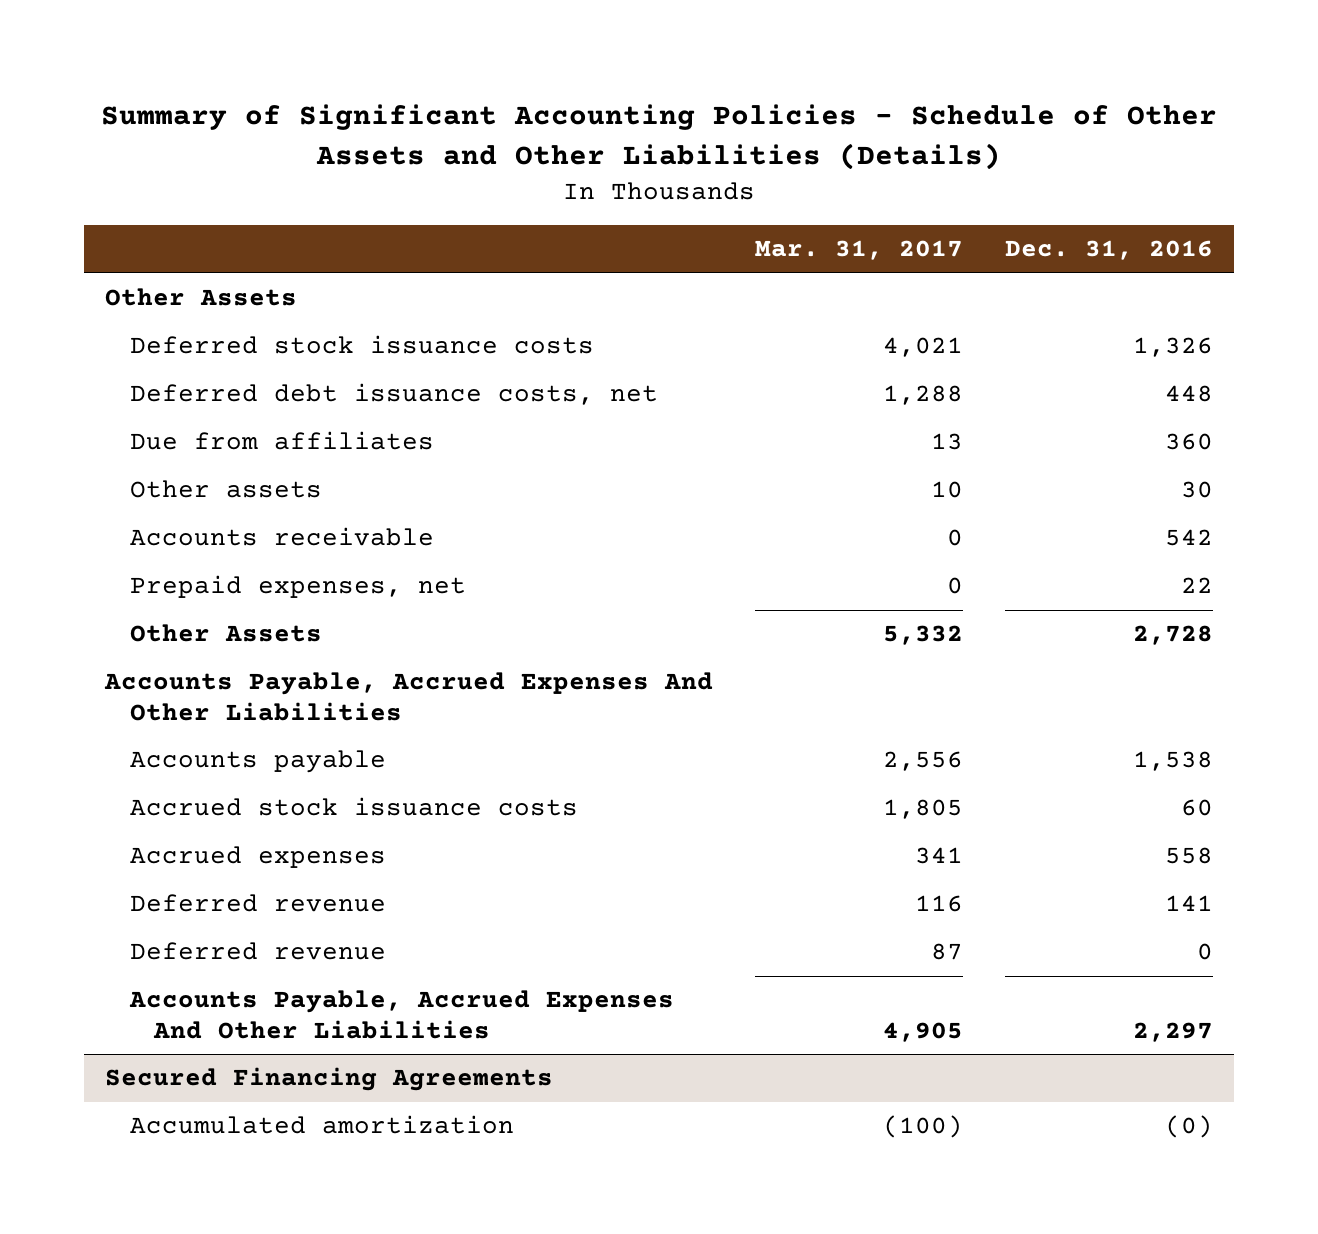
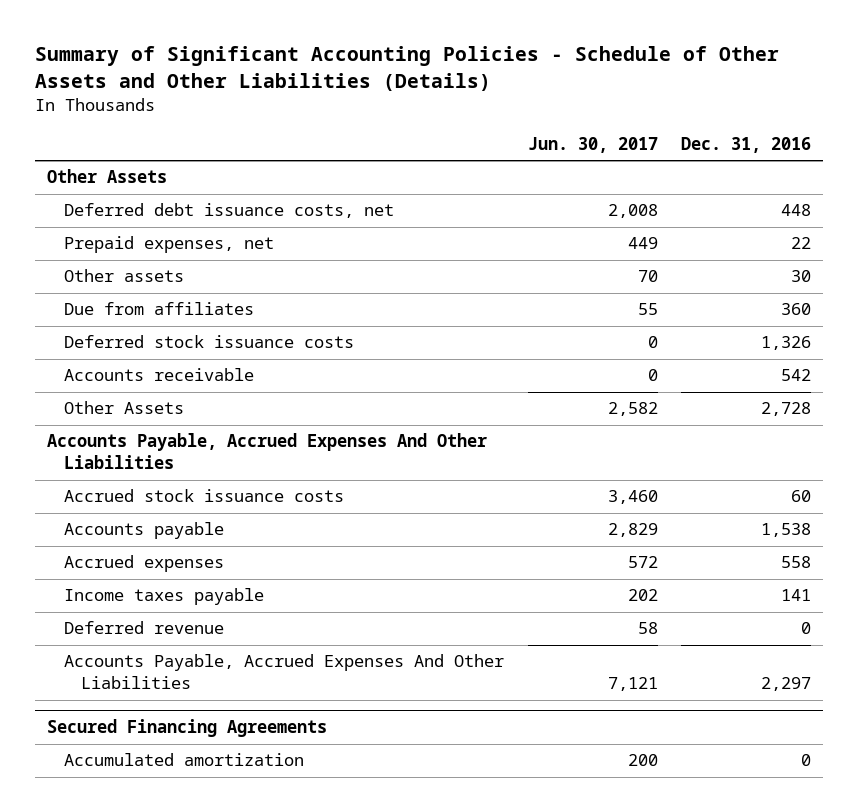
- | Mar. 31, 2017 | Dec. 31, 2016
+ | Jun. 30, 2017 | Dec. 31, 2016
moved up: Prepaid expenses, net | 449 | 22
moved down: Due from affiliates | 55 | 360
moved down: Deferred stock issuance costs | 0 | 1,326
moved down: Accounts payable | 2,829 | 1,538
- Deferred revenue | 116 | 141
+ Income taxes payable | 202 | 141
@ Secured Financing Agreements
- Accumulated amortization | (100) | (0)
+ Accumulated amortization | 200 | 0

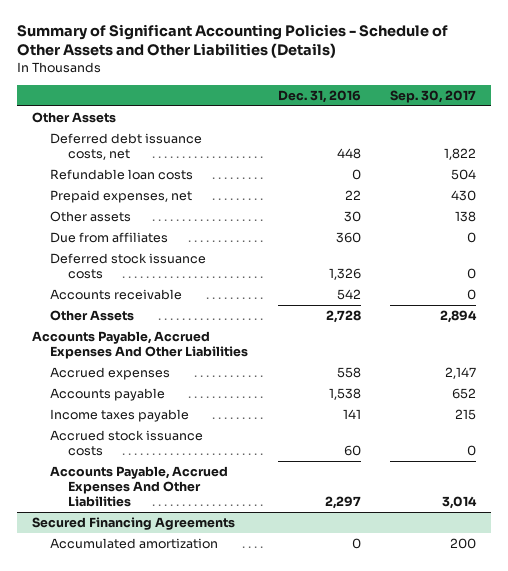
- | Jun. 30, 2017 | Dec. 31, 2016
+ | Dec. 31, 2016 | Sep. 30, 2017
+ Refundable loan costs | 0 | 504
moved down: Accounts payable | 1,538 | 652
- Deferred revenue | 58 | 0
moved down: Accrued stock issuance costs | 60 | 0

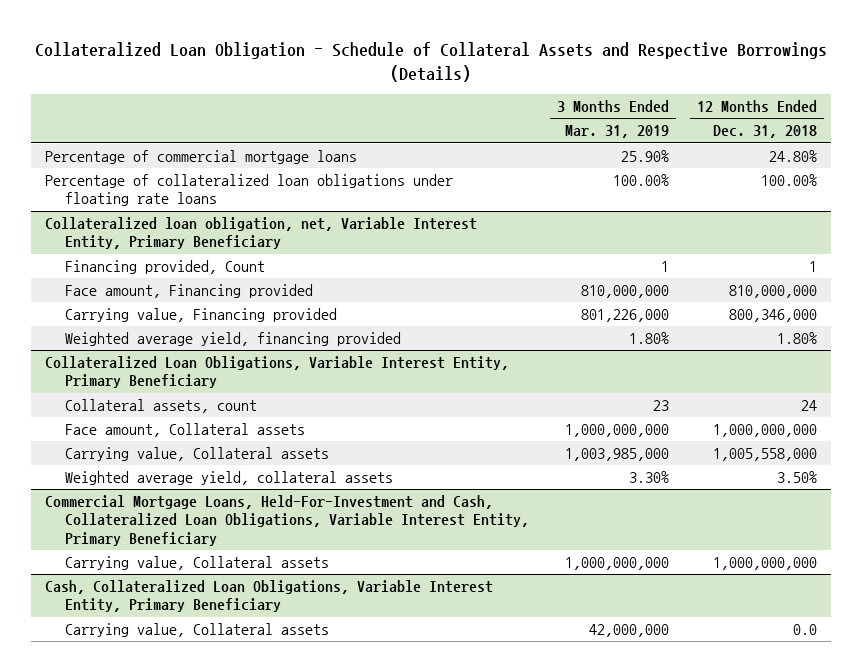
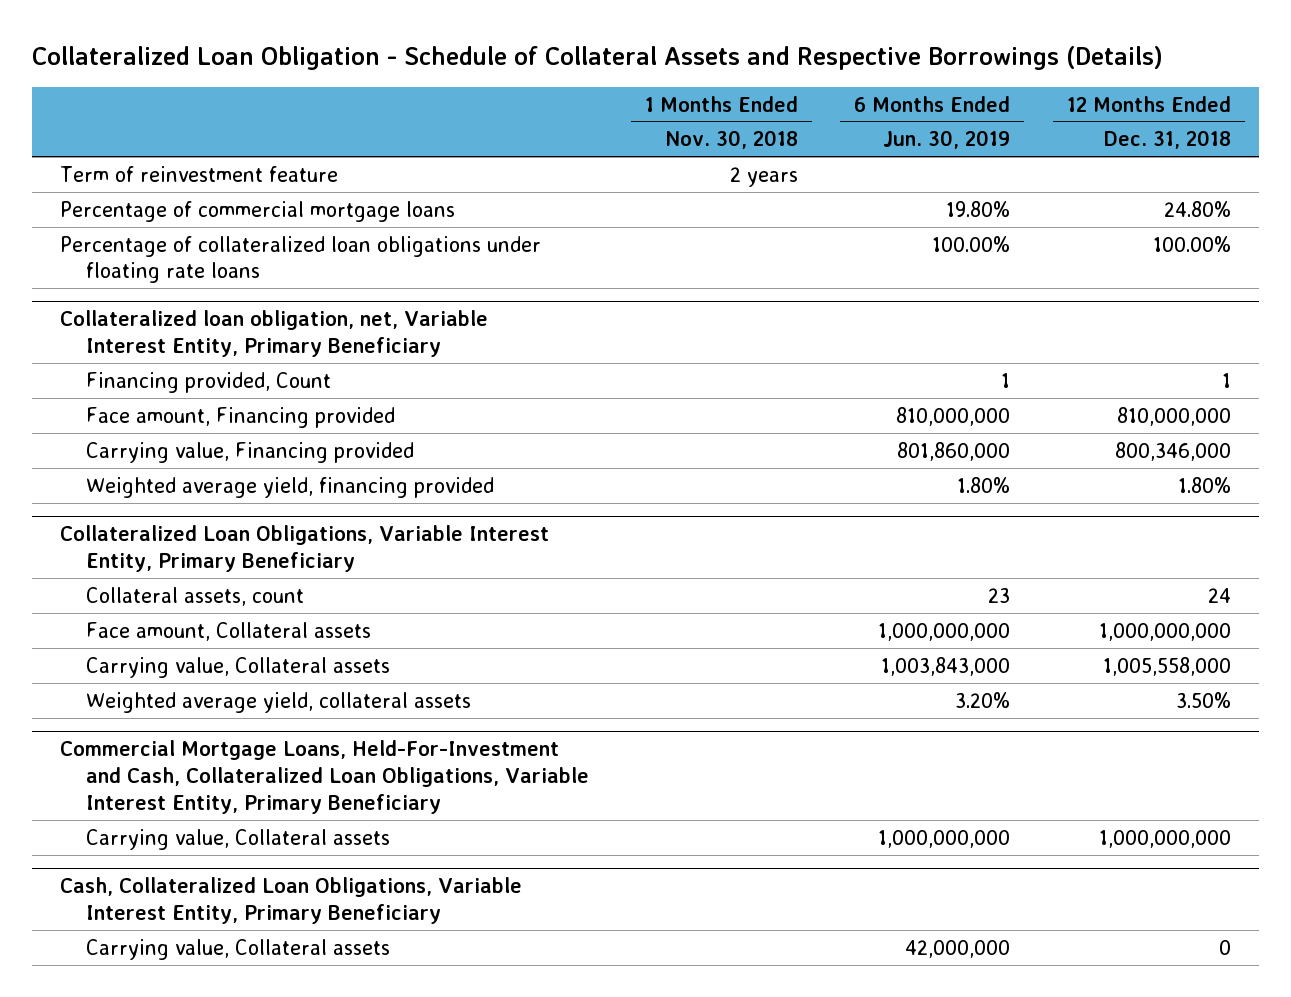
- | 3 Months Ended Mar. 31, 2019 | 12 Months Ended Dec. 31, 2018
+ | 1 Months Ended Nov. 30, 2018 | 6 Months Ended Jun. 30, 2019 | 12 Months Ended Dec. 31, 2018
+ Term of reinvestment feature | 2 years | |
@ Cash, Collateralized Loan Obligations, Variable Interest Entity, Primary Beneficiary
- Carrying value, Collateral assets | 42,000,000 | 0.0
+ Carrying value, Collateral assets | | 42,000,000 | 0

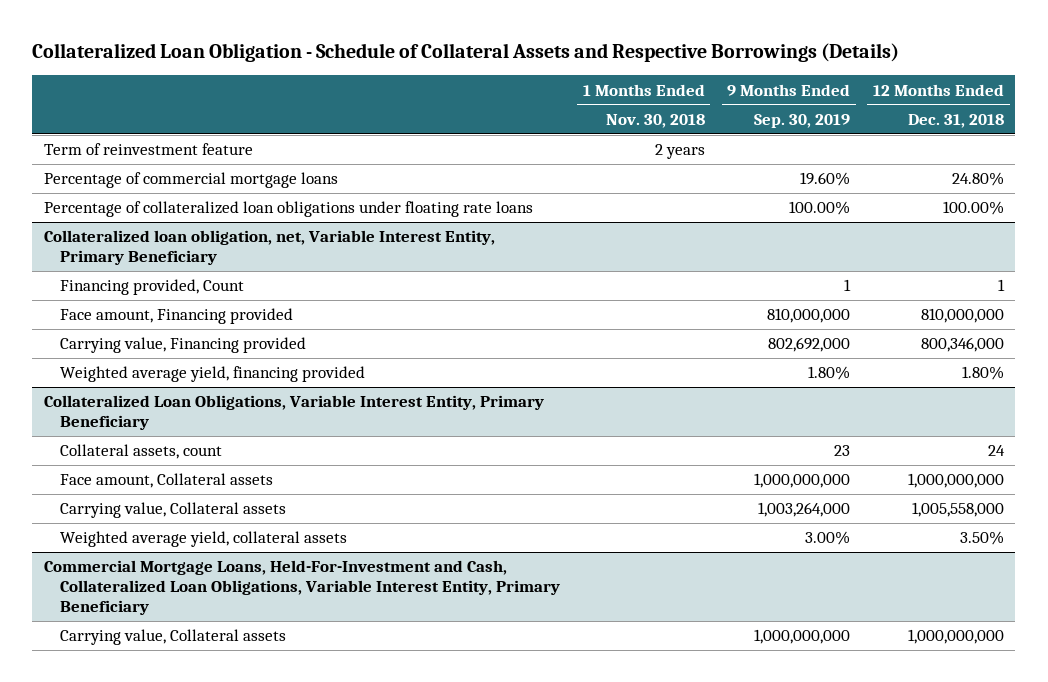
- | 1 Months Ended Nov. 30, 2018 | 6 Months Ended Jun. 30, 2019 | 12 Months Ended Dec. 31, 2018
+ | 1 Months Ended Nov. 30, 2018 | 9 Months Ended Sep. 30, 2019 | 12 Months Ended Dec. 31, 2018
- Cash, Collateralized Loan Obligations, Variable Interest Entity, Primary Beneficiary
- Carrying value, Collateral assets | | 42,000,000 | 0

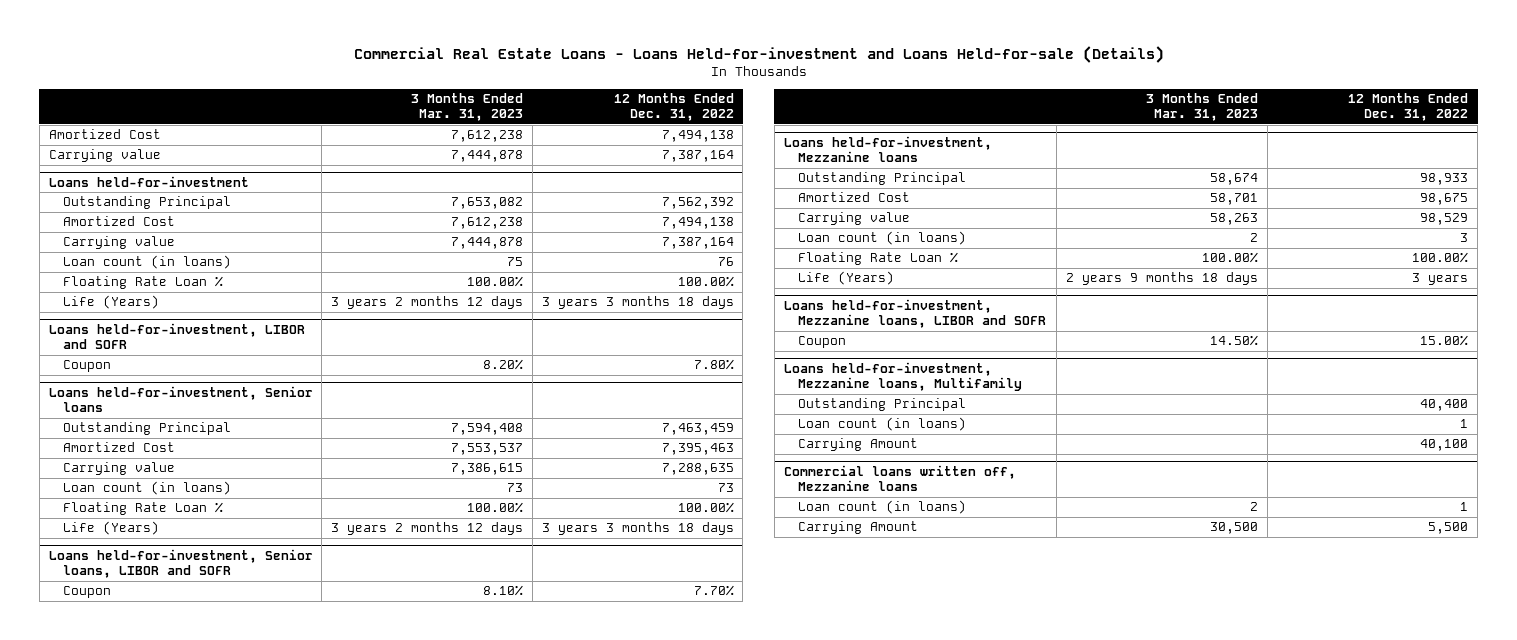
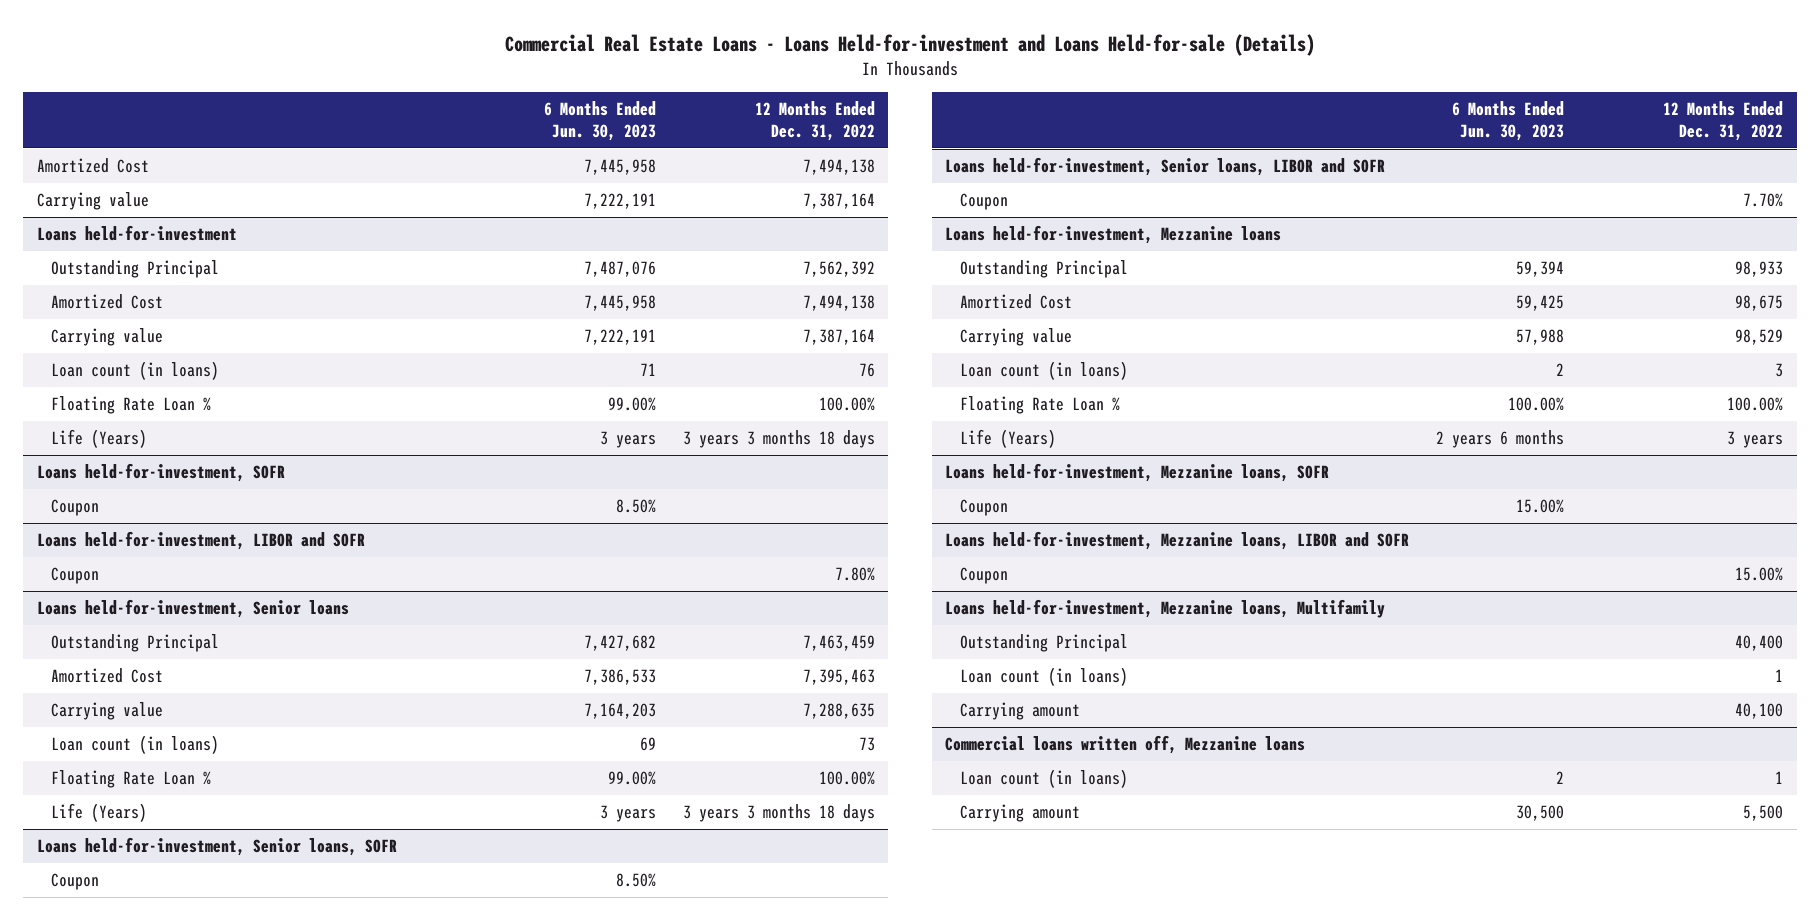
- | 3 Months Ended Mar. 31, 2023 | 12 Months Ended Dec. 31, 2022
+ | 6 Months Ended Jun. 30, 2023 | 12 Months Ended Dec. 31, 2022
+ Loans held-for-investment, SOFR
+ Coupon | 8.50% |
+ Loans held-for-investment, Senior loans, SOFR
+ Coupon | 8.50% |
+ Loans held-for-investment, Mezzanine loans, SOFR
+ Coupon | 15.00% |
@ Loans held-for-investment, Mezzanine loans, Multifamily
- Carrying Amount | | 40,100
+ Carrying amount | | 40,100
@ Commercial loans written off, Mezzanine loans
- Carrying Amount | 30,500 | 5,500
+ Carrying amount | 30,500 | 5,500

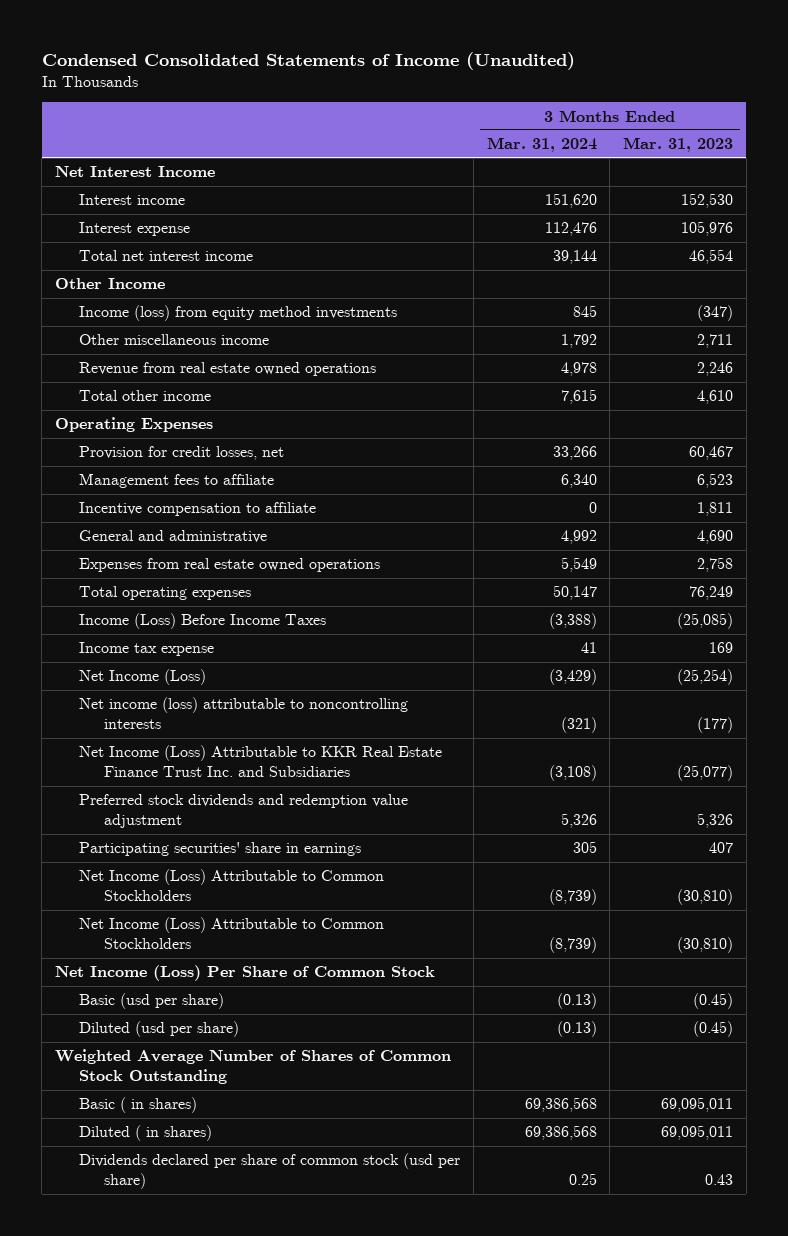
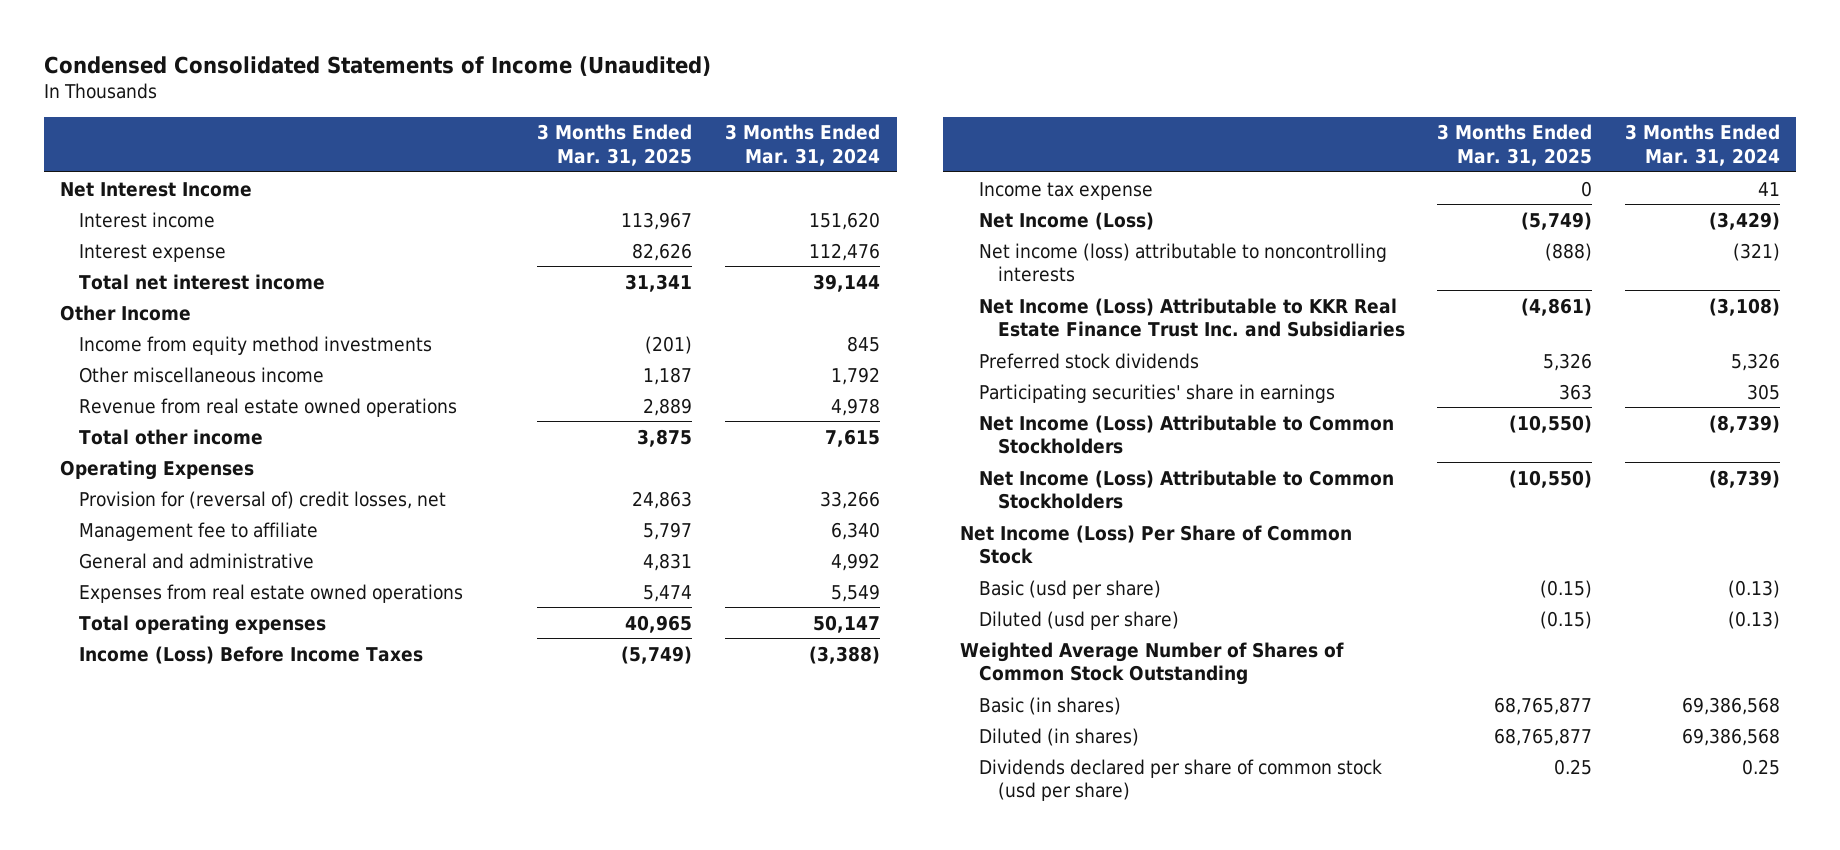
- | 3 Months Ended Mar. 31, 2024 | 3 Months Ended Mar. 31, 2023
+ | 3 Months Ended Mar. 31, 2025 | 3 Months Ended Mar. 31, 2024
- Income (loss) from equity method investments | 845 | (347)
+ Income from equity method investments | (201) | 845
- Provision for credit losses, net | 33,266 | 60,467
- Management fees to affiliate | 6,340 | 6,523
- Incentive compensation to affiliate | 0 | 1,811
+ Provision for (reversal of) credit losses, net | 24,863 | 33,266
+ Management fee to affiliate | 5,797 | 6,340
- Preferred stock dividends and redemption value adjustment | 5,326 | 5,326
+ Preferred stock dividends | 5,326 | 5,326
- Basic ( in shares) | 69,386,568 | 69,095,011
- Diluted ( in shares) | 69,386,568 | 69,095,011
+ Basic (in shares) | 68,765,877 | 69,386,568
+ Diluted (in shares) | 68,765,877 | 69,386,568

